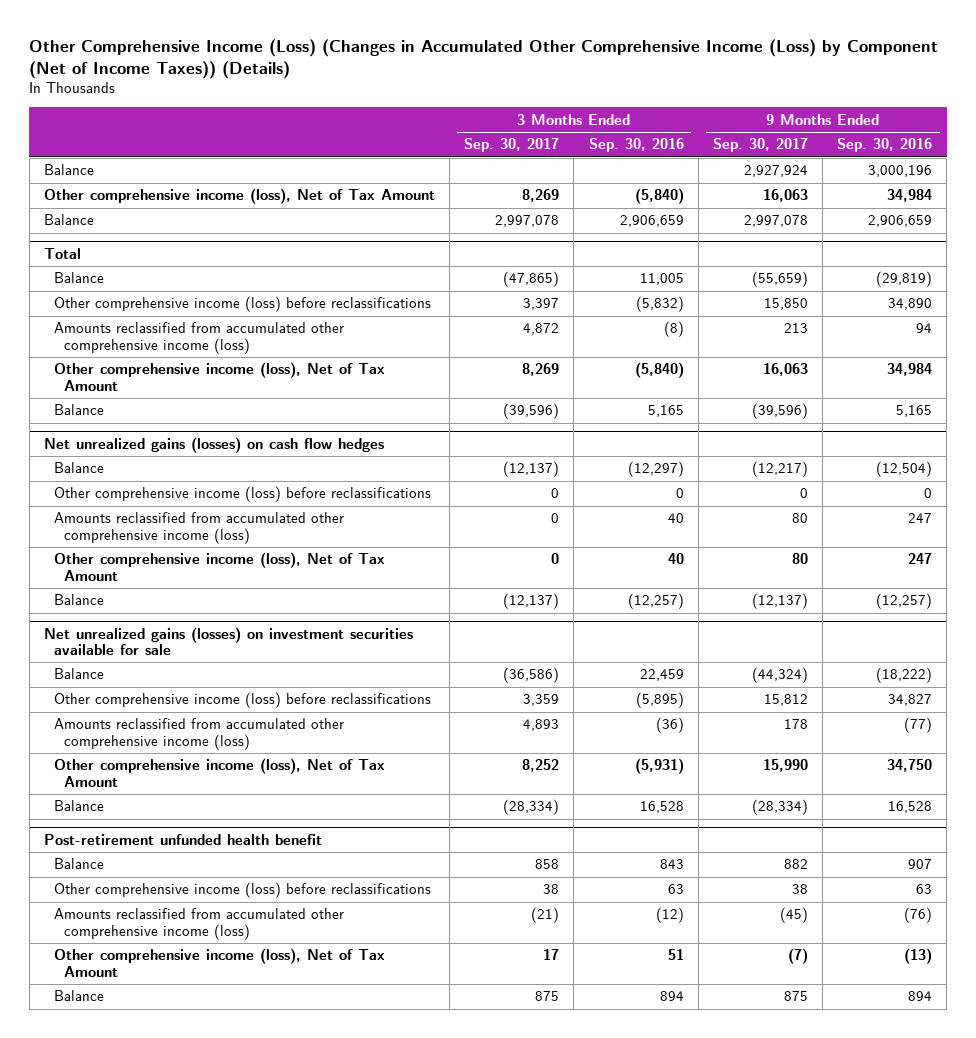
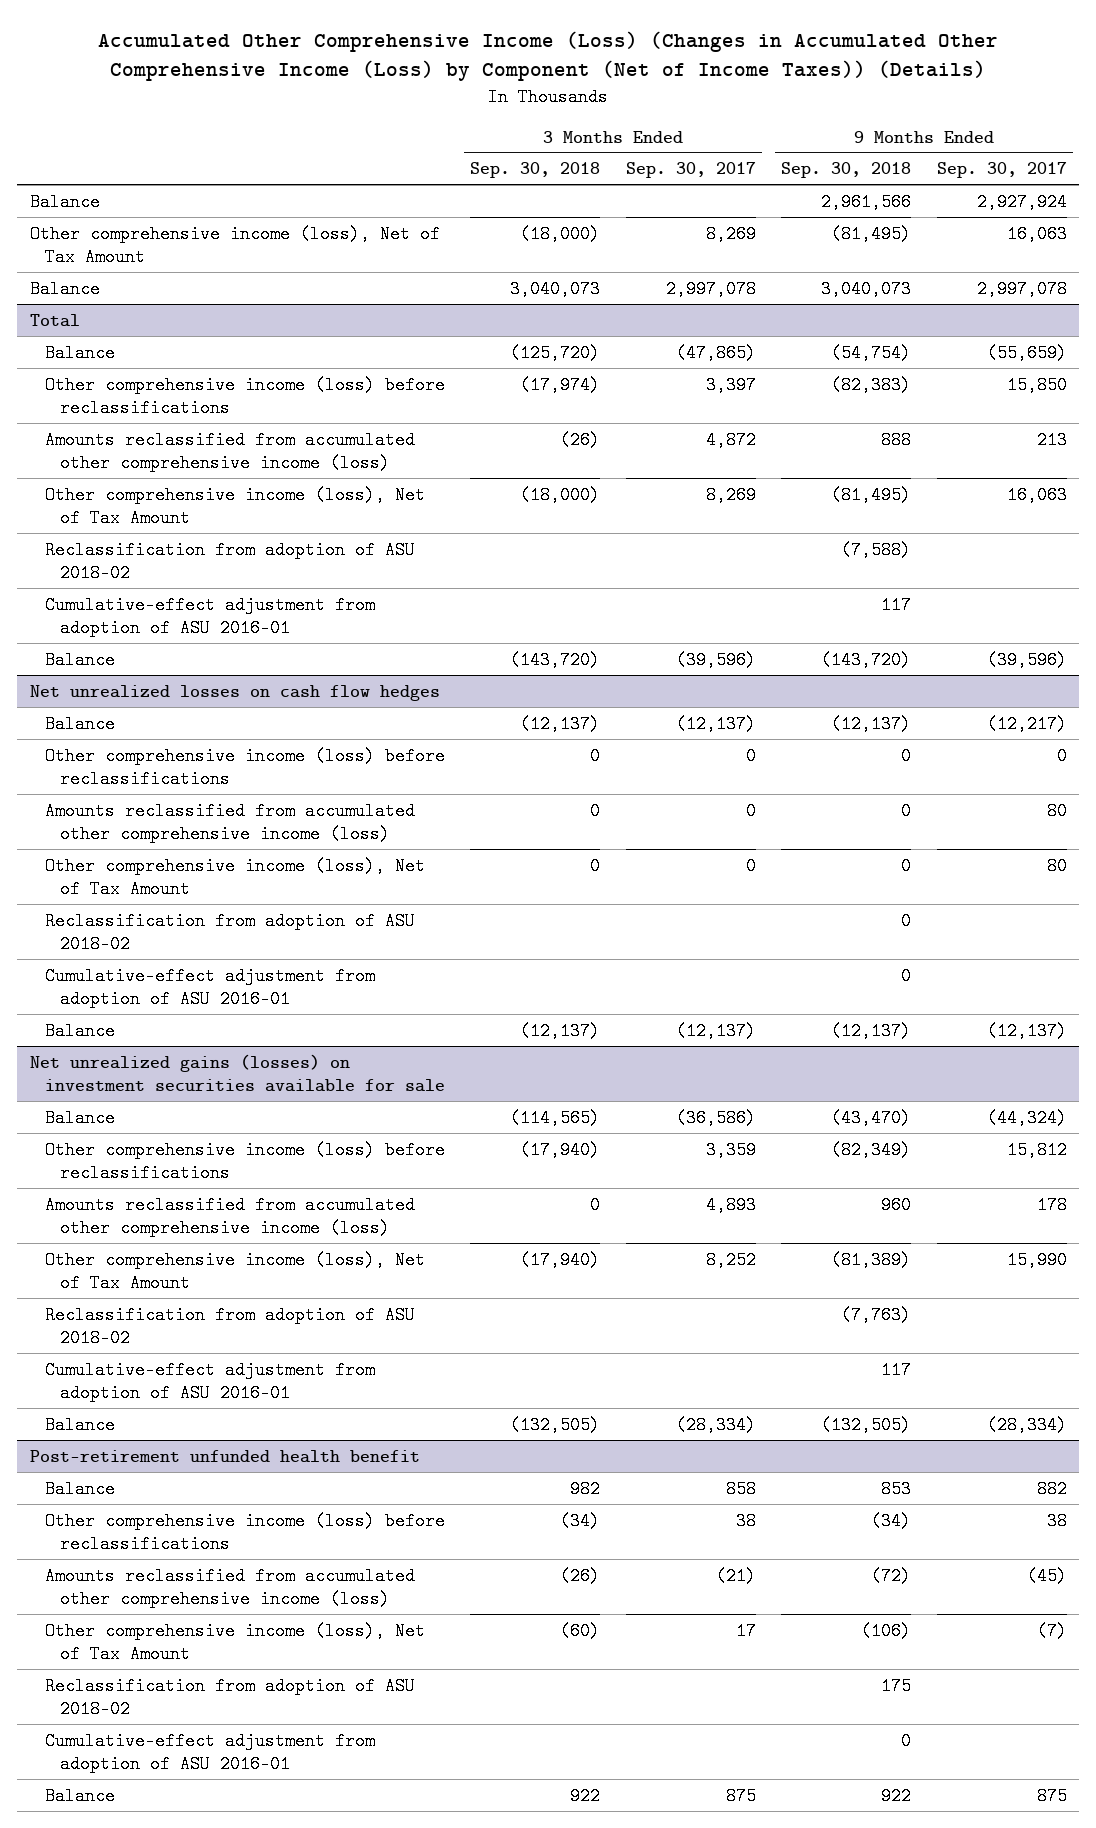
- Other Comprehensive Income (Loss) (Changes in Accumulated Other Comprehensive Income (Loss) by Component (Net of Income Taxes)) (Details)
+ Accumulated Other Comprehensive Income (Loss) (Changes in Accumulated Other Comprehensive Income (Loss) by Component (Net of Income Taxes)) (Details)
- | 3 Months Ended Sep. 30, 2017 | 3 Months Ended Sep. 30, 2016 | 9 Months Ended Sep. 30, 2017 | 9 Months Ended Sep. 30, 2016
+ | 3 Months Ended Sep. 30, 2018 | 3 Months Ended Sep. 30, 2017 | 9 Months Ended Sep. 30, 2018 | 9 Months Ended Sep. 30, 2017
@ Total
+ Reclassification from adoption of ASU 2018-02 | | | (7,588) |
+ Cumulative-effect adjustment from adoption of ASU 2016-01 | | | 117 |
- Net unrealized gains (losses) on cash flow hedges
+ Net unrealized losses on cash flow hedges
+ Reclassification from adoption of ASU 2018-02 | | | 0 |
+ Cumulative-effect adjustment from adoption of ASU 2016-01 | | | 0 |
@ Net unrealized gains (losses) on investment securities available for sale
+ Reclassification from adoption of ASU 2018-02 | | | (7,763) |
+ Cumulative-effect adjustment from adoption of ASU 2016-01 | | | 117 |
@ Post-retirement unfunded health benefit
+ Reclassification from adoption of ASU 2018-02 | | | 175 |
+ Cumulative-effect adjustment from adoption of ASU 2016-01 | | | 0 |

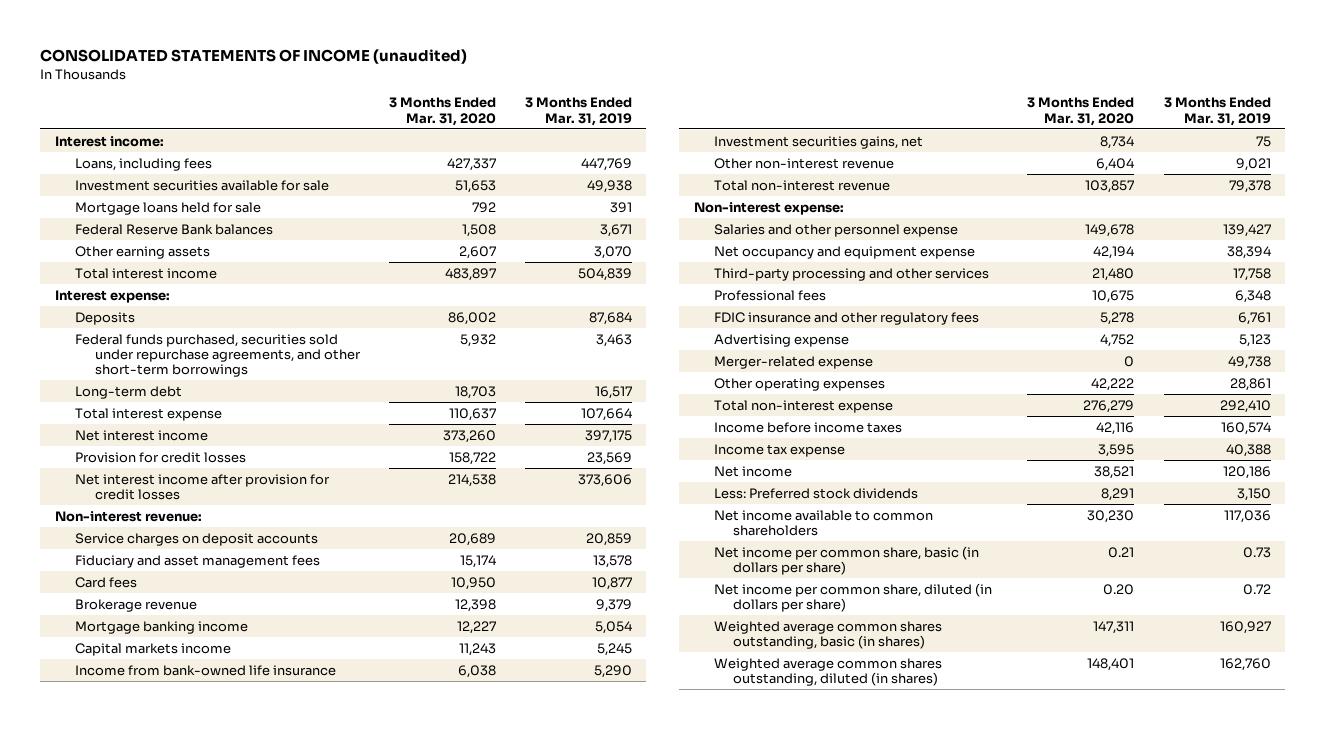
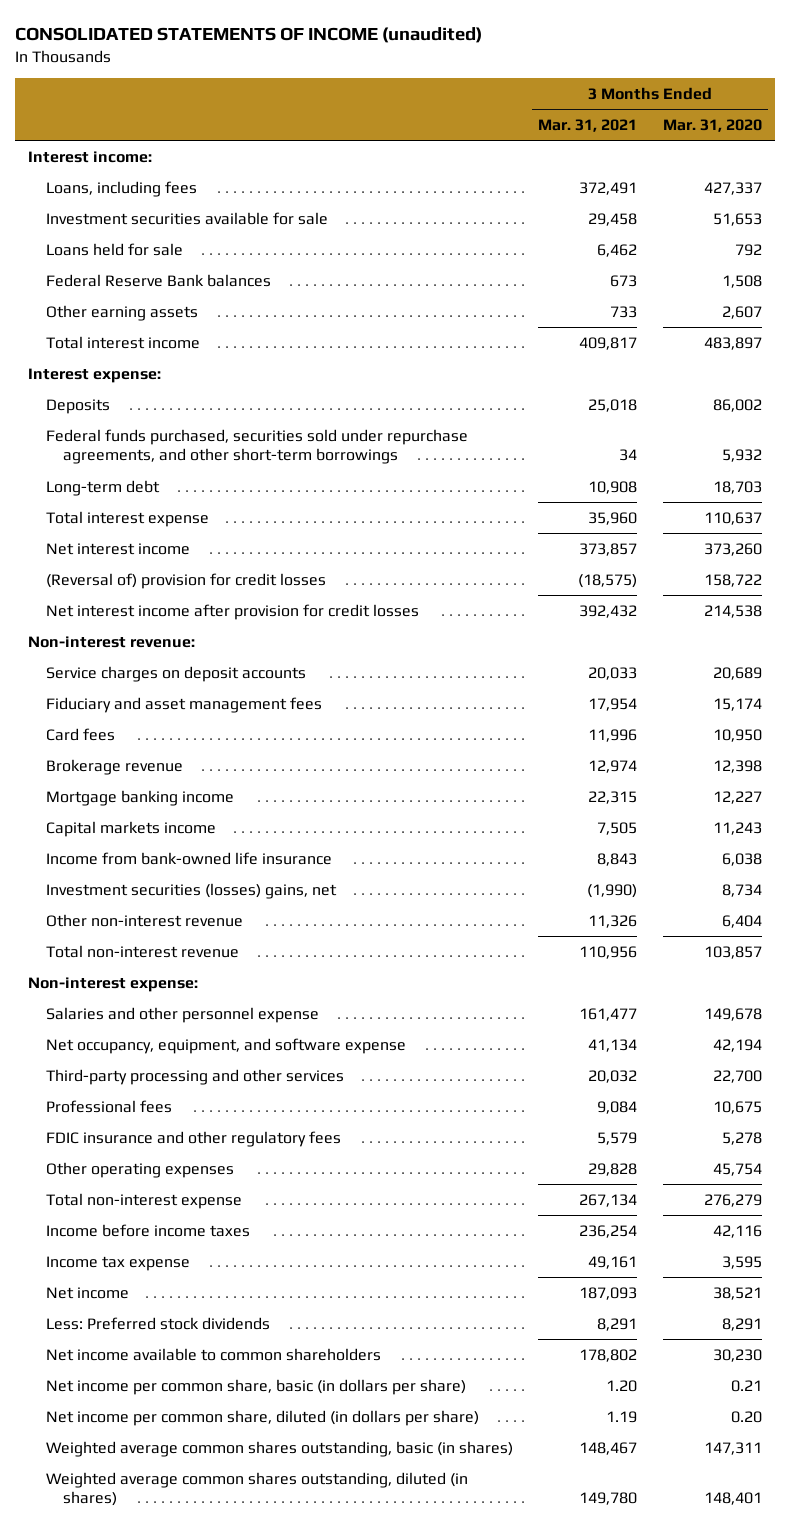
- | 3 Months Ended Mar. 31, 2020 | 3 Months Ended Mar. 31, 2019
+ | 3 Months Ended Mar. 31, 2021 | 3 Months Ended Mar. 31, 2020
- Mortgage loans held for sale | 792 | 391
+ Loans held for sale | 6,462 | 792
- Provision for credit losses | 158,722 | 23,569
+ (Reversal of) provision for credit losses | (18,575) | 158,722
- Investment securities gains, net | 8,734 | 75
+ Investment securities (losses) gains, net | (1,990) | 8,734
- Net occupancy and equipment expense | 42,194 | 38,394
- Third-party processing and other services | 21,480 | 17,758
+ Net occupancy, equipment, and software expense | 41,134 | 42,194
+ Third-party processing and other services | 20,032 | 22,700
- Advertising expense | 4,752 | 5,123
- Merger-related expense | 0 | 49,738
- Other operating expenses | 42,222 | 28,861
+ Other operating expenses | 29,828 | 45,754

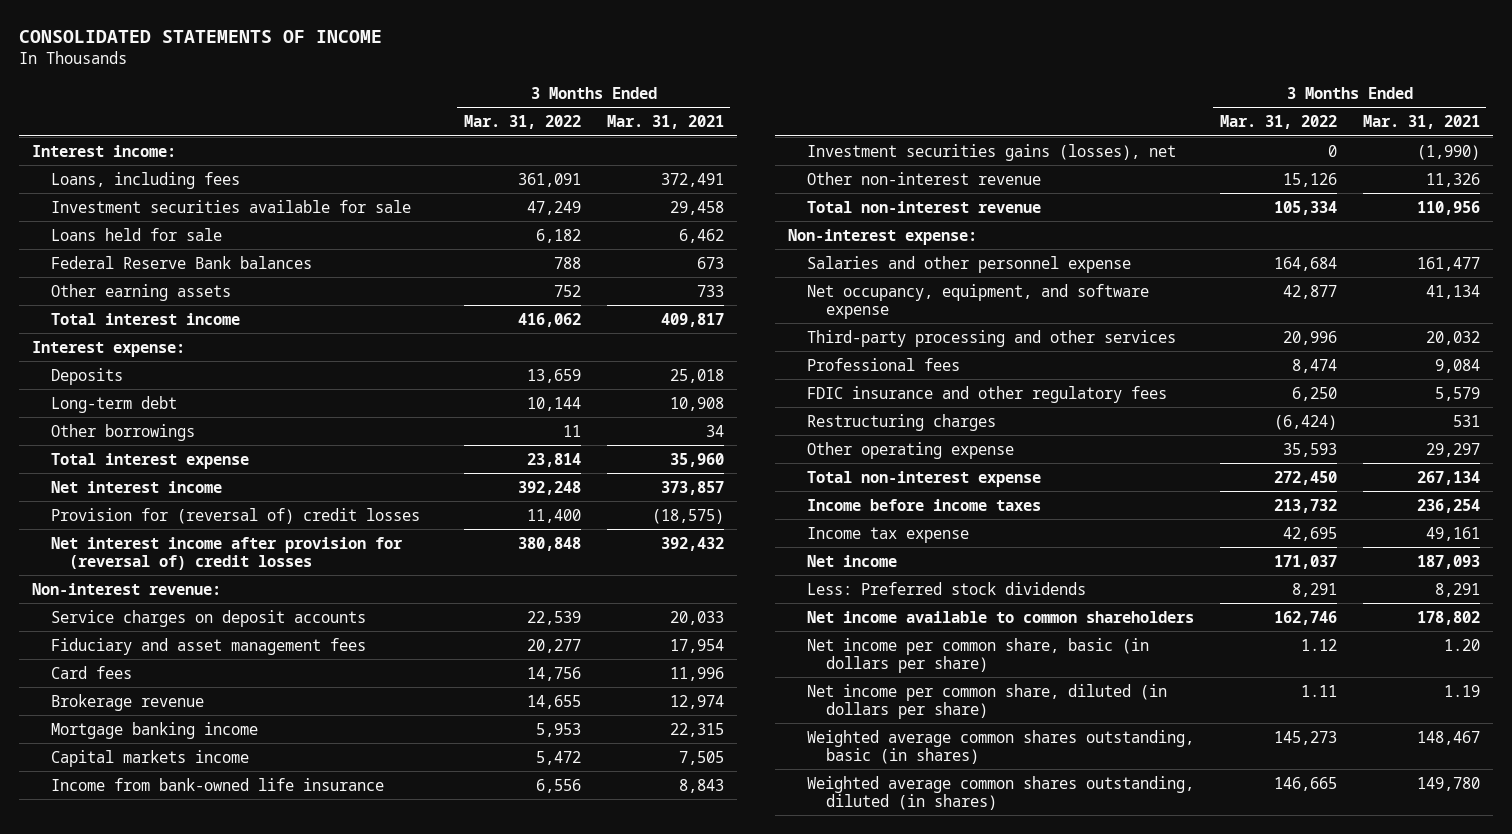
- CONSOLIDATED STATEMENTS OF INCOME (unaudited)
+ CONSOLIDATED STATEMENTS OF INCOME
- | 3 Months Ended Mar. 31, 2021 | 3 Months Ended Mar. 31, 2020
+ | 3 Months Ended Mar. 31, 2022 | 3 Months Ended Mar. 31, 2021
- Federal funds purchased, securities sold under repurchase agreements, and other short-term borrowings | 34 | 5,932
+ Other borrowings | 11 | 34
- (Reversal of) provision for credit losses | (18,575) | 158,722
- Net interest income after provision for credit losses | 392,432 | 214,538
+ Provision for (reversal of) credit losses | 11,400 | (18,575)
+ Net interest income after provision for (reversal of) credit losses | 380,848 | 392,432
- Investment securities (losses) gains, net | (1,990) | 8,734
+ Investment securities gains (losses), net | 0 | (1,990)
- Other operating expenses | 29,828 | 45,754
+ Restructuring charges | (6,424) | 531
+ Other operating expense | 35,593 | 29,297

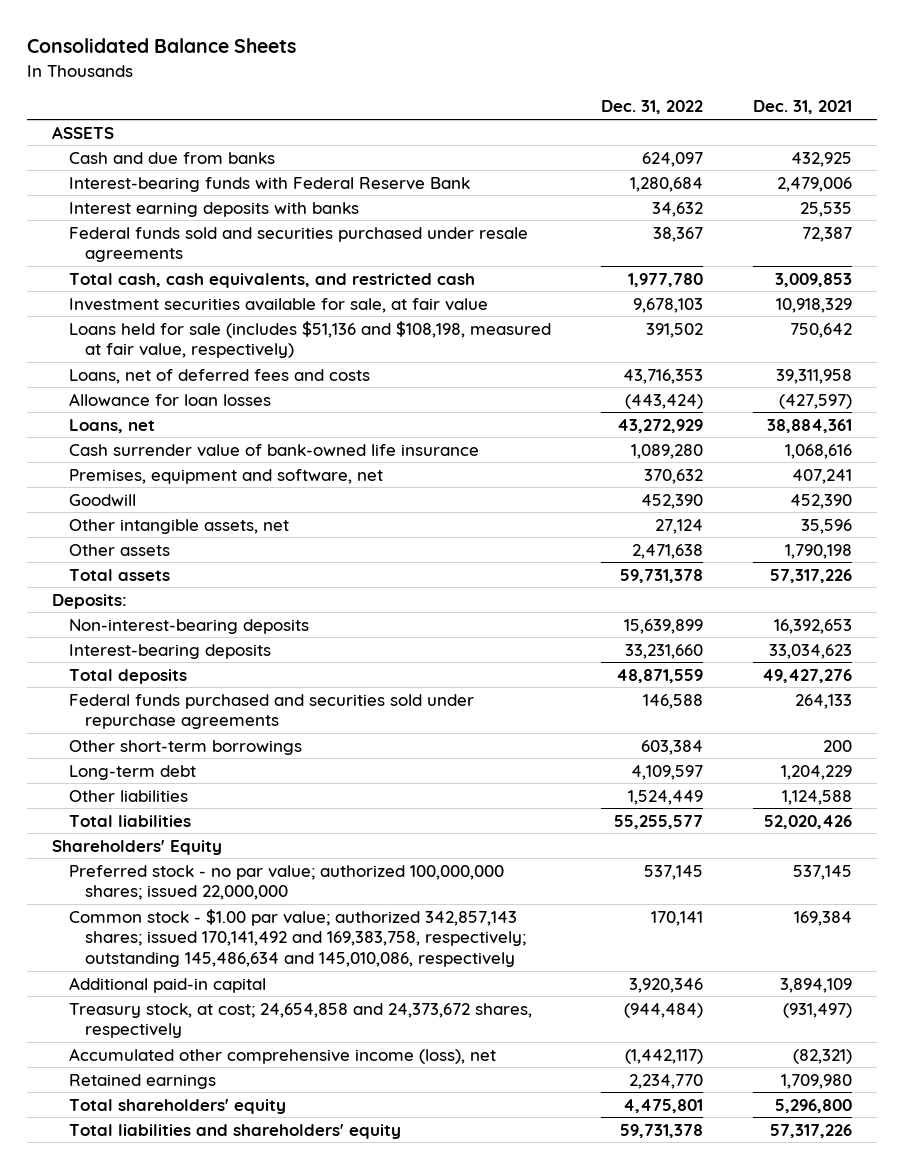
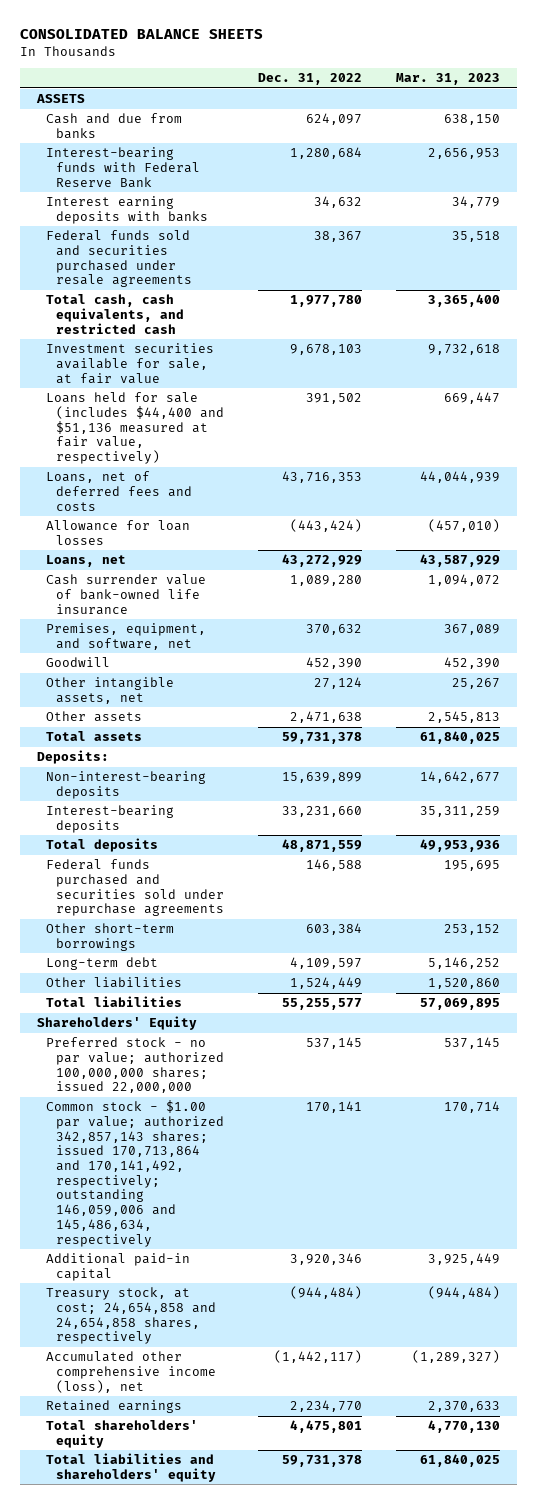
- Consolidated Balance Sheets
+ CONSOLIDATED BALANCE SHEETS
- | Dec. 31, 2022 | Dec. 31, 2021
+ | Dec. 31, 2022 | Mar. 31, 2023
- Loans held for sale (includes $51,136 and $108,198, measured at fair value, respectively) | 391,502 | 750,642
+ Loans held for sale (includes $44,400 and $51,136 measured at fair value, respectively) | 391,502 | 669,447
- Premises, equipment and software, net | 370,632 | 407,241
+ Premises, equipment, and software, net | 370,632 | 367,089
- Common stock - $1.00 par value; authorized 342,857,143 shares; issued 170,141,492 and 169,383,758, respectively; outstanding 145,486,634 and 145,010,086, respectively | 170,141 | 169,384
+ Common stock - $1.00 par value; authorized 342,857,143 shares; issued 170,713,864 and 170,141,492, respectively; outstanding 146,059,006 and 145,486,634, respectively | 170,141 | 170,714
- Treasury stock, at cost; 24,654,858 and 24,373,672 shares, respectively | (944,484) | (931,497)
+ Treasury stock, at cost; 24,654,858 and 24,654,858 shares, respectively | (944,484) | (944,484)

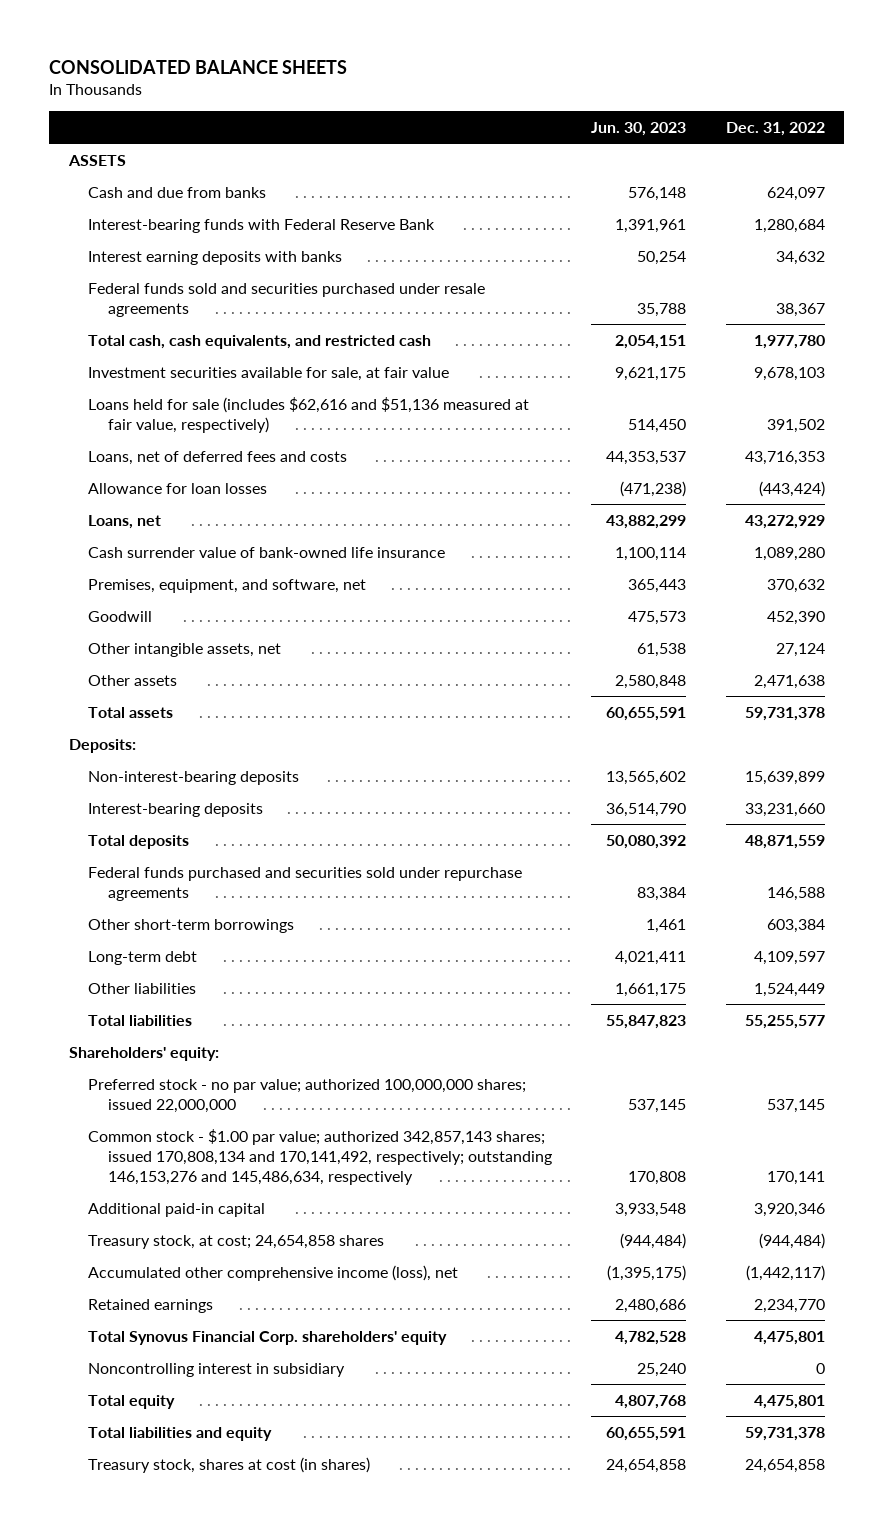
- | Dec. 31, 2022 | Mar. 31, 2023
+ | Jun. 30, 2023 | Dec. 31, 2022
- Loans held for sale (includes $44,400 and $51,136 measured at fair value, respectively) | 391,502 | 669,447
+ Loans held for sale (includes $62,616 and $51,136 measured at fair value, respectively) | 514,450 | 391,502
- Shareholders' Equity
+ Shareholders' equity:
- Common stock - $1.00 par value; authorized 342,857,143 shares; issued 170,713,864 and 170,141,492, respectively; outstanding 146,059,006 and 145,486,634, respectively | 170,141 | 170,714
+ Common stock - $1.00 par value; authorized 342,857,143 shares; issued 170,808,134 and 170,141,492, respectively; outstanding 146,153,276 and 145,486,634, respectively | 170,808 | 170,141
- Treasury stock, at cost; 24,654,858 and 24,654,858 shares, respectively | (944,484) | (944,484)
+ Treasury stock, at cost; 24,654,858 shares | (944,484) | (944,484)
- Total shareholders' equity | 4,475,801 | 4,770,130
- Total liabilities and shareholders' equity | 59,731,378 | 61,840,025
+ Total Synovus Financial Corp. shareholders' equity | 4,782,528 | 4,475,801
+ Noncontrolling interest in subsidiary | 25,240 | 0
+ Total equity | 4,807,768 | 4,475,801
+ Total liabilities and equity | 60,655,591 | 59,731,378
+ Treasury stock, shares at cost (in shares) | 24,654,858 | 24,654,858

